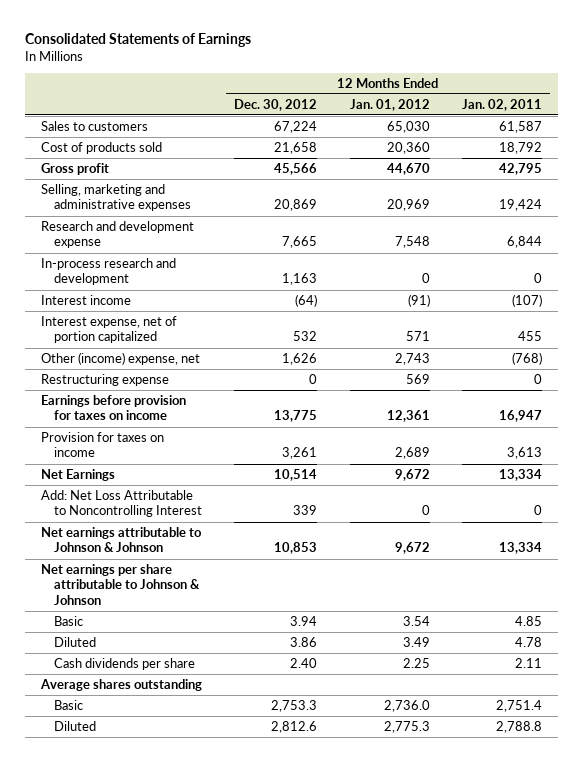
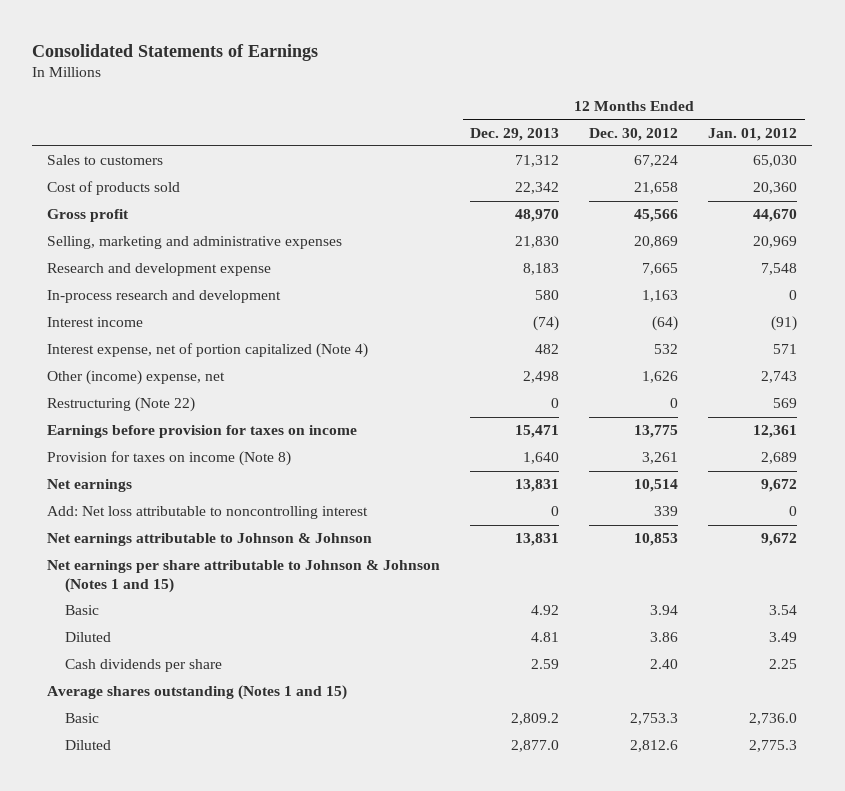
- | 12 Months Ended Dec. 30, 2012 | 12 Months Ended Jan. 01, 2012 | 12 Months Ended Jan. 02, 2011
+ | 12 Months Ended Dec. 29, 2013 | 12 Months Ended Dec. 30, 2012 | 12 Months Ended Jan. 01, 2012
- Interest expense, net of portion capitalized | 532 | 571 | 455
+ Interest expense, net of portion capitalized (Note 4) | 482 | 532 | 571
- Restructuring expense | 0 | 569 | 0
+ Restructuring (Note 22) | 0 | 0 | 569
- Provision for taxes on income | 3,261 | 2,689 | 3,613
- Net Earnings | 10,514 | 9,672 | 13,334
- Add: Net Loss Attributable to Noncontrolling Interest | 339 | 0 | 0
+ Provision for taxes on income (Note 8) | 1,640 | 3,261 | 2,689
+ Net earnings | 13,831 | 10,514 | 9,672
+ Add: Net loss attributable to noncontrolling interest | 0 | 339 | 0
- Net earnings per share attributable to Johnson & Johnson
+ Net earnings per share attributable to Johnson & Johnson (Notes 1 and 15)
- Average shares outstanding
+ Average shares outstanding (Notes 1 and 15)

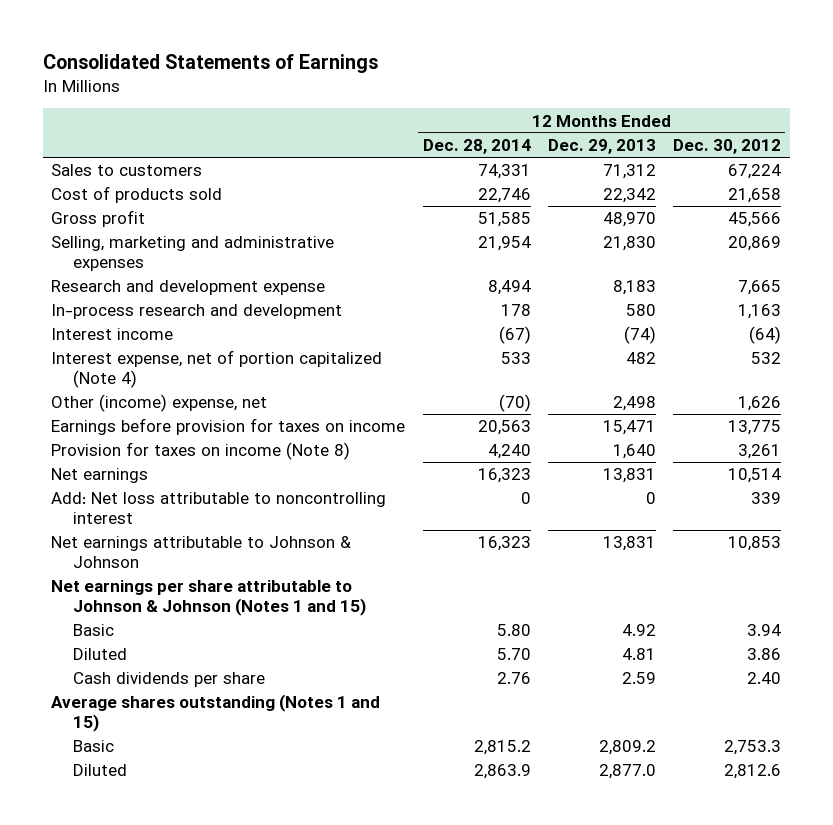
- | 12 Months Ended Dec. 29, 2013 | 12 Months Ended Dec. 30, 2012 | 12 Months Ended Jan. 01, 2012
+ | 12 Months Ended Dec. 28, 2014 | 12 Months Ended Dec. 29, 2013 | 12 Months Ended Dec. 30, 2012
- Restructuring (Note 22) | 0 | 0 | 569

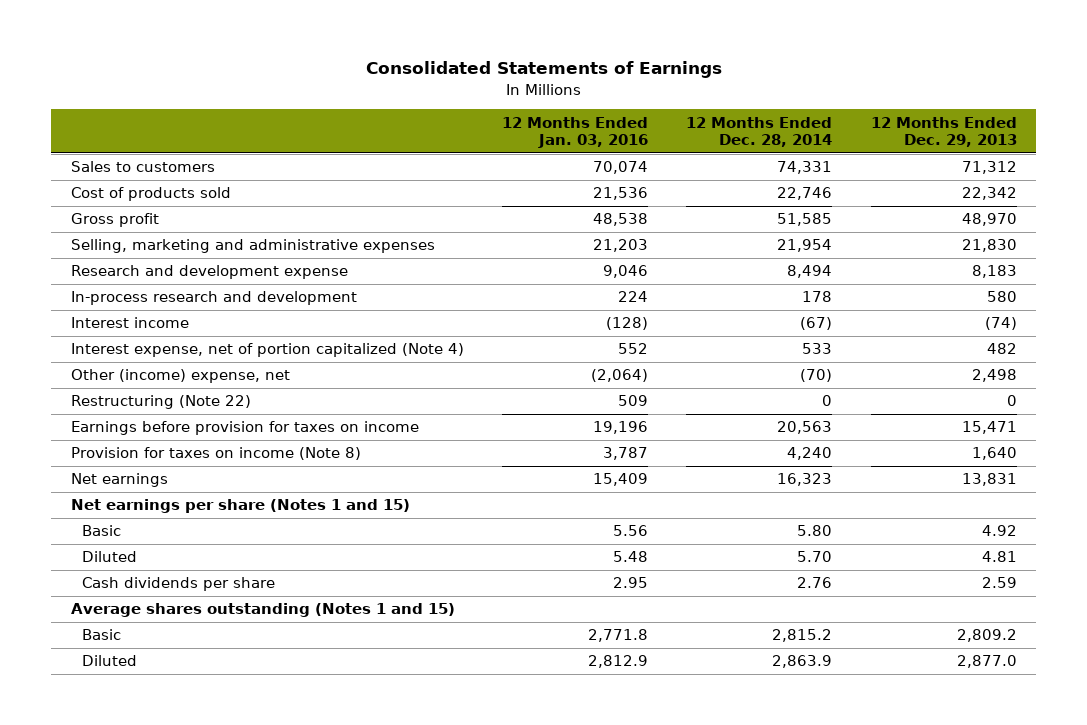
- | 12 Months Ended Dec. 28, 2014 | 12 Months Ended Dec. 29, 2013 | 12 Months Ended Dec. 30, 2012
+ | 12 Months Ended Jan. 03, 2016 | 12 Months Ended Dec. 28, 2014 | 12 Months Ended Dec. 29, 2013
+ Restructuring (Note 22) | 509 | 0 | 0
- Add: Net loss attributable to noncontrolling interest | 0 | 0 | 339
- Net earnings attributable to Johnson & Johnson | 16,323 | 13,831 | 10,853
- Net earnings per share attributable to Johnson & Johnson (Notes 1 and 15)
+ Net earnings per share (Notes 1 and 15)

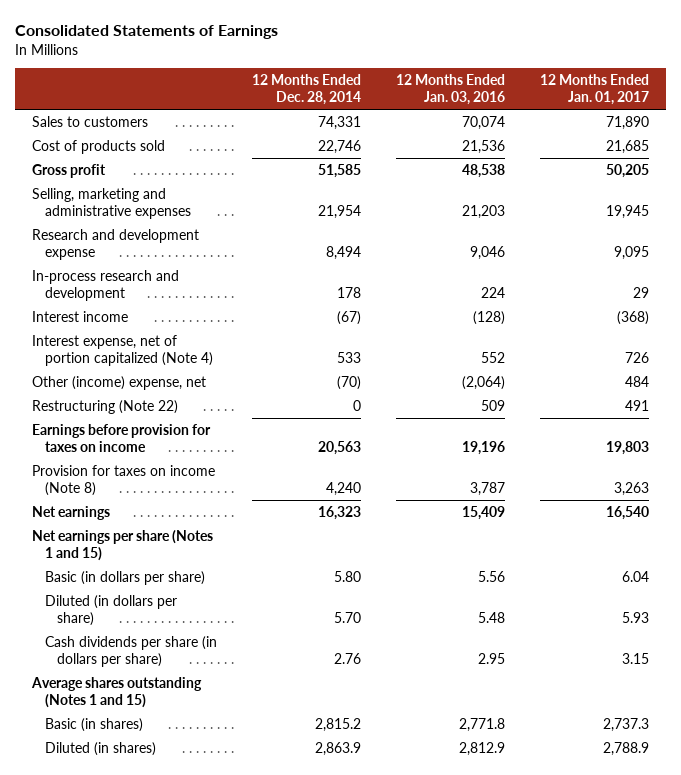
- | 12 Months Ended Jan. 03, 2016 | 12 Months Ended Dec. 28, 2014 | 12 Months Ended Dec. 29, 2013
+ | 12 Months Ended Dec. 28, 2014 | 12 Months Ended Jan. 03, 2016 | 12 Months Ended Jan. 01, 2017
- Basic | 5.56 | 5.80 | 4.92
- Diluted | 5.48 | 5.70 | 4.81
- Cash dividends per share | 2.95 | 2.76 | 2.59
+ Basic (in dollars per share) | 5.80 | 5.56 | 6.04
+ Diluted (in dollars per share) | 5.70 | 5.48 | 5.93
+ Cash dividends per share (in dollars per share) | 2.76 | 2.95 | 3.15
- Basic | 2,771.8 | 2,815.2 | 2,809.2
- Diluted | 2,812.9 | 2,863.9 | 2,877.0
+ Basic (in shares) | 2,815.2 | 2,771.8 | 2,737.3
+ Diluted (in shares) | 2,863.9 | 2,812.9 | 2,788.9

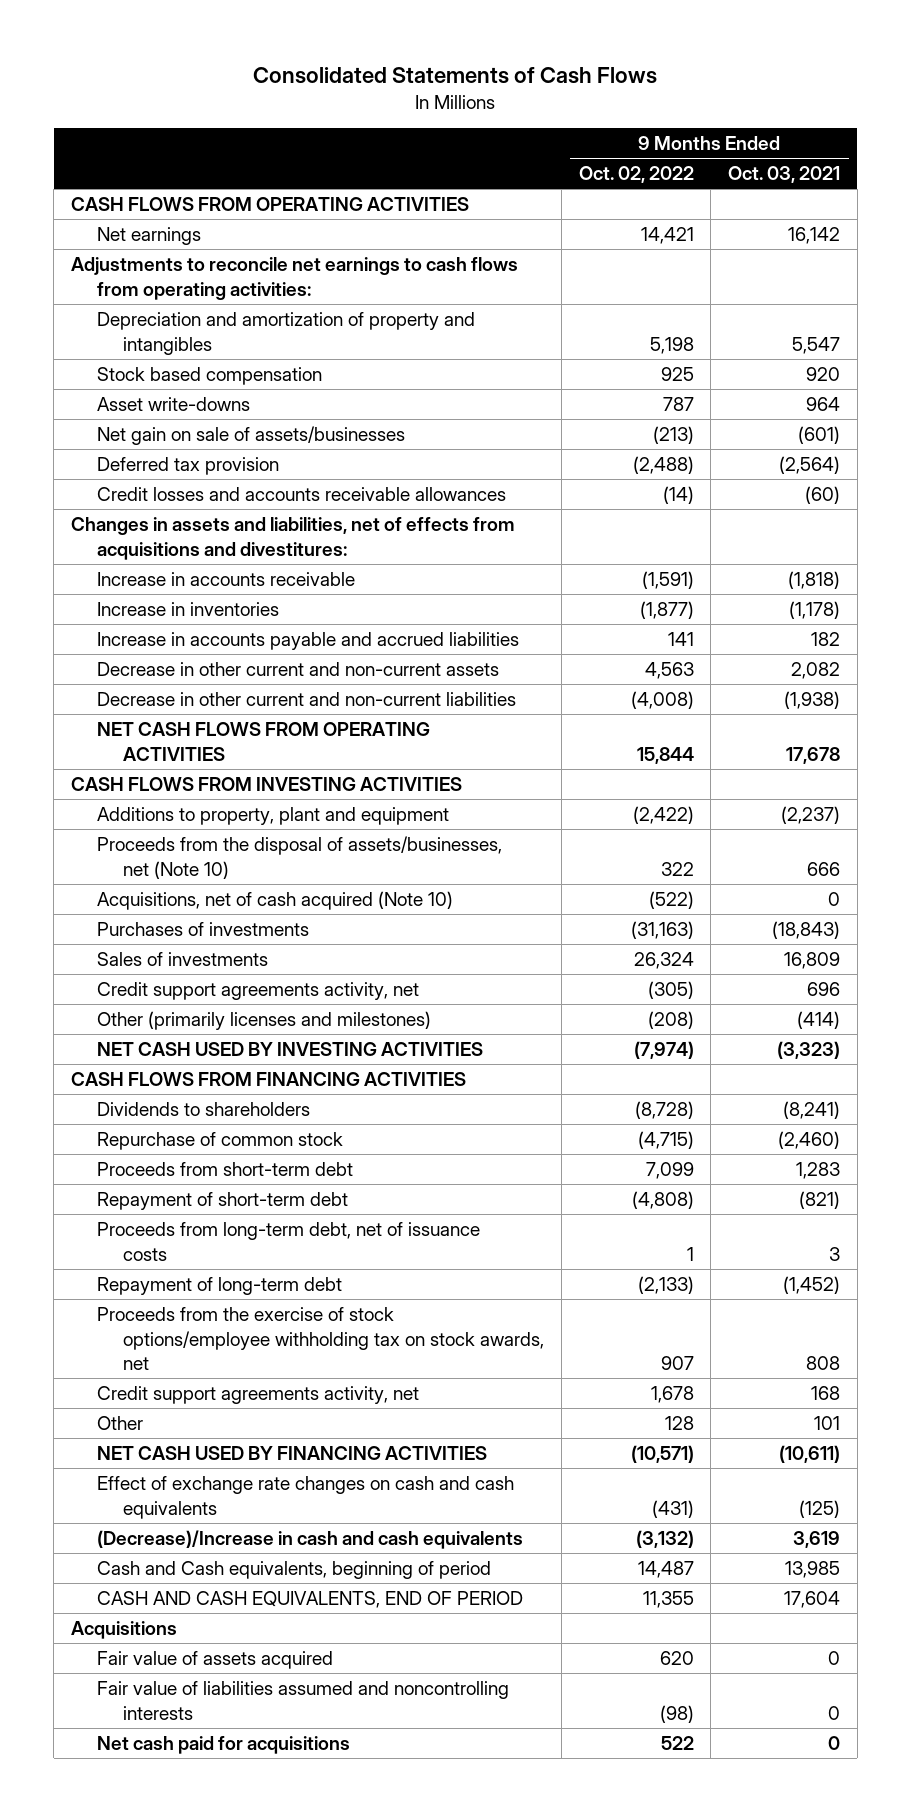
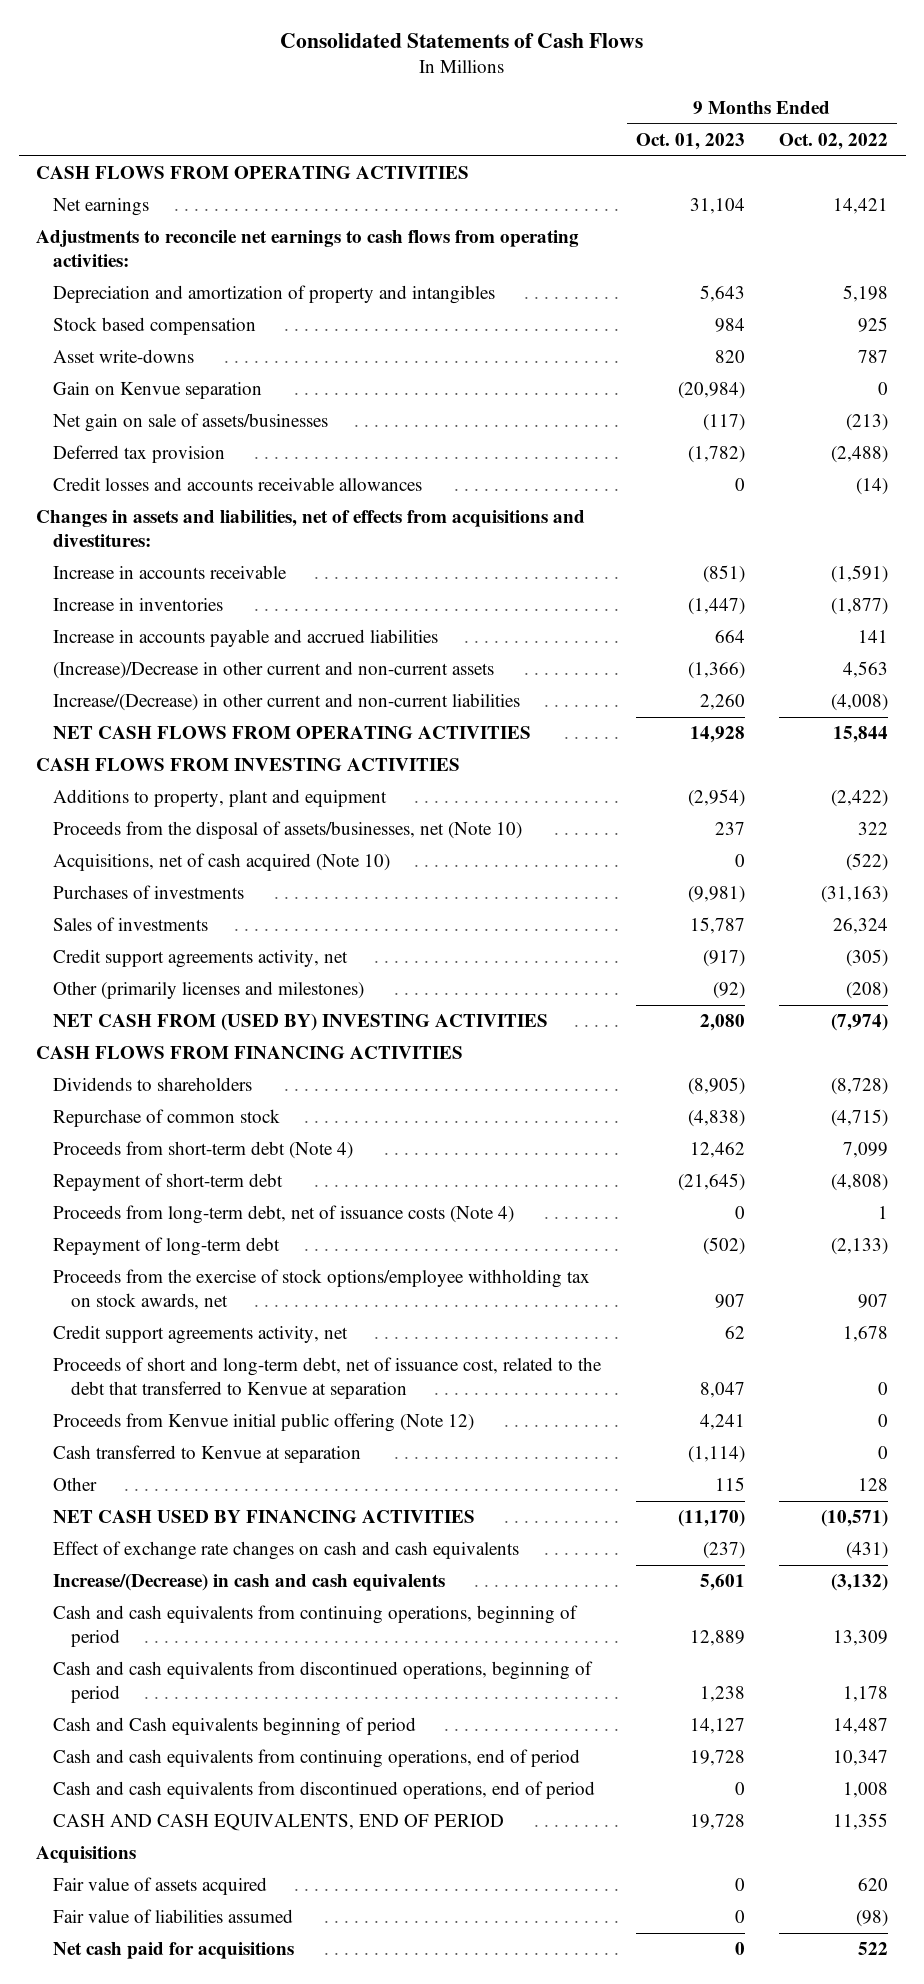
- | 9 Months Ended Oct. 02, 2022 | 9 Months Ended Oct. 03, 2021
+ | 9 Months Ended Oct. 01, 2023 | 9 Months Ended Oct. 02, 2022
+ Gain on Kenvue separation | (20,984) | 0
- Decrease in other current and non-current assets | 4,563 | 2,082
- Decrease in other current and non-current liabilities | (4,008) | (1,938)
+ (Increase)/Decrease in other current and non-current assets | (1,366) | 4,563
+ Increase/(Decrease) in other current and non-current liabilities | 2,260 | (4,008)
- NET CASH USED BY INVESTING ACTIVITIES | (7,974) | (3,323)
+ NET CASH FROM (USED BY) INVESTING ACTIVITIES | 2,080 | (7,974)
- Proceeds from short-term debt | 7,099 | 1,283
+ Proceeds from short-term debt (Note 4) | 12,462 | 7,099
- Proceeds from long-term debt, net of issuance costs | 1 | 3
+ Proceeds from long-term debt, net of issuance costs (Note 4) | 0 | 1
+ Proceeds of short and long-term debt, net of issuance cost, related to the debt that transferred to Kenvue at separation | 8,047 | 0
+ Proceeds from Kenvue initial public offering (Note 12) | 4,241 | 0
+ Cash transferred to Kenvue at separation | (1,114) | 0
- (Decrease)/Increase in cash and cash equivalents | (3,132) | 3,619
- Cash and Cash equivalents, beginning of period | 14,487 | 13,985
+ Increase/(Decrease) in cash and cash equivalents | 5,601 | (3,132)
+ Cash and cash equivalents from continuing operations, beginning of period | 12,889 | 13,309
+ Cash and cash equivalents from discontinued operations, beginning of period | 1,238 | 1,178
+ Cash and Cash equivalents beginning of period | 14,127 | 14,487
+ Cash and cash equivalents from continuing operations, end of period | 19,728 | 10,347
+ Cash and cash equivalents from discontinued operations, end of period | 0 | 1,008
- Fair value of liabilities assumed and noncontrolling interests | (98) | 0
+ Fair value of liabilities assumed | 0 | (98)

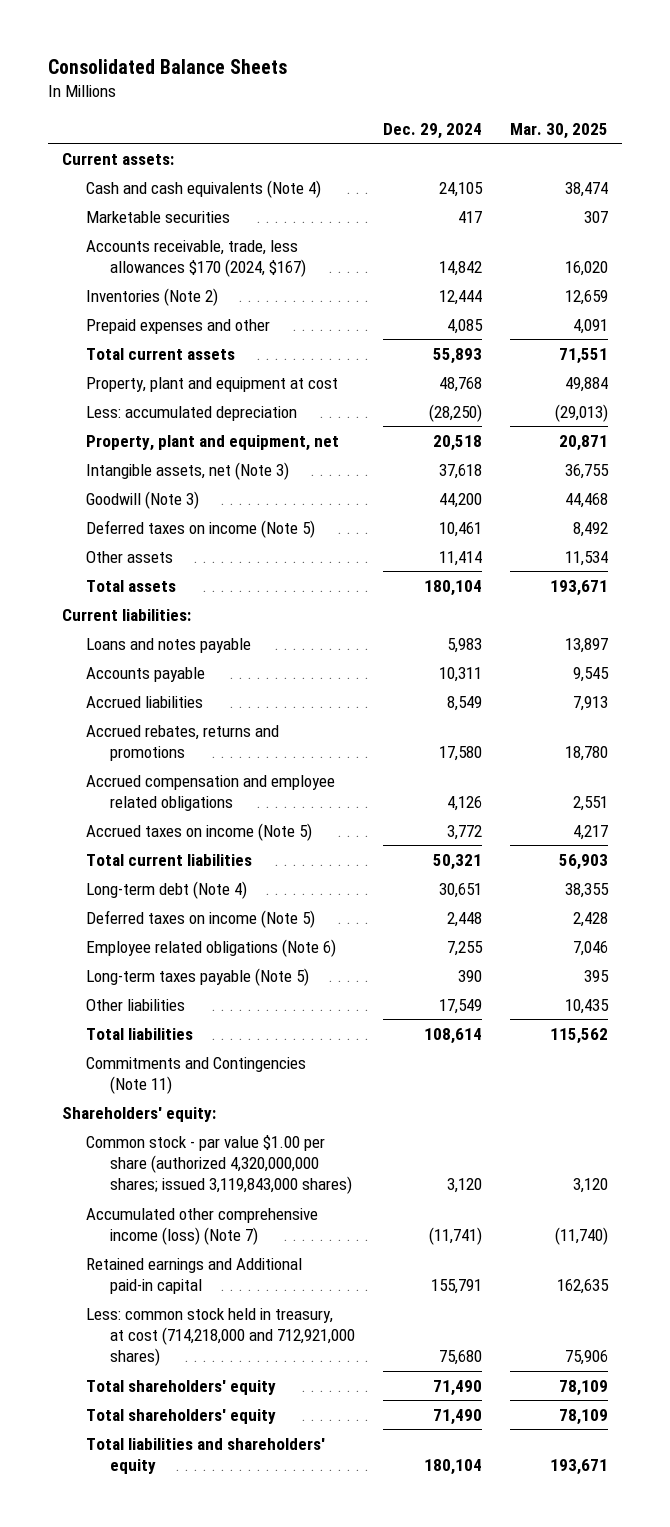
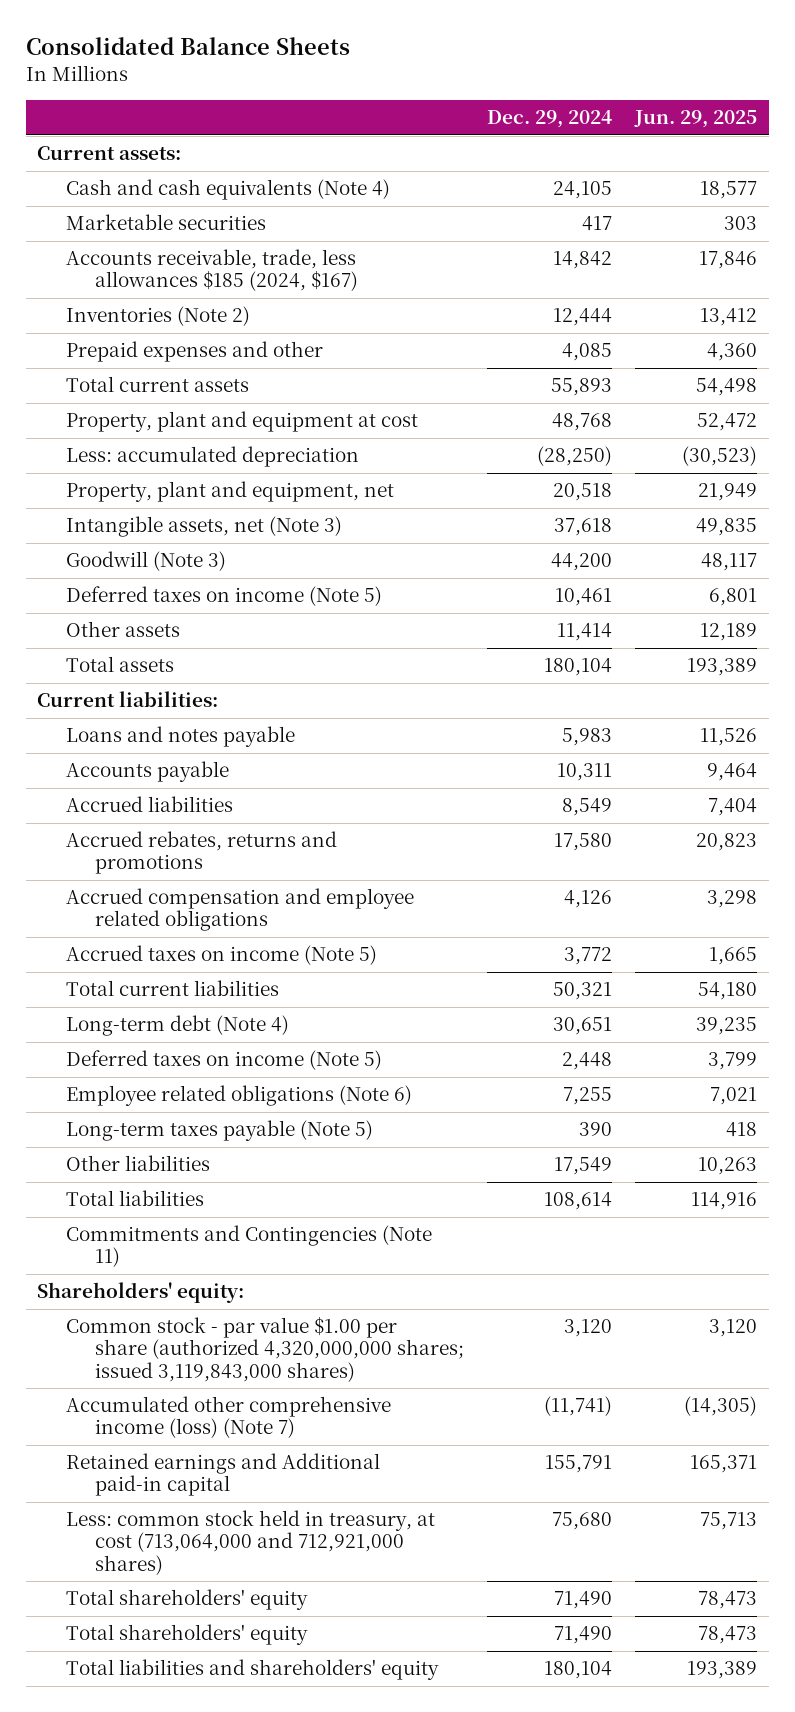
- | Dec. 29, 2024 | Mar. 30, 2025
+ | Dec. 29, 2024 | Jun. 29, 2025
- Accounts receivable, trade, less allowances $170 (2024, $167) | 14,842 | 16,020
+ Accounts receivable, trade, less allowances $185 (2024, $167) | 14,842 | 17,846
- Less: common stock held in treasury, at cost (714,218,000 and 712,921,000 shares) | 75,680 | 75,906
+ Less: common stock held in treasury, at cost (713,064,000 and 712,921,000 shares) | 75,680 | 75,713

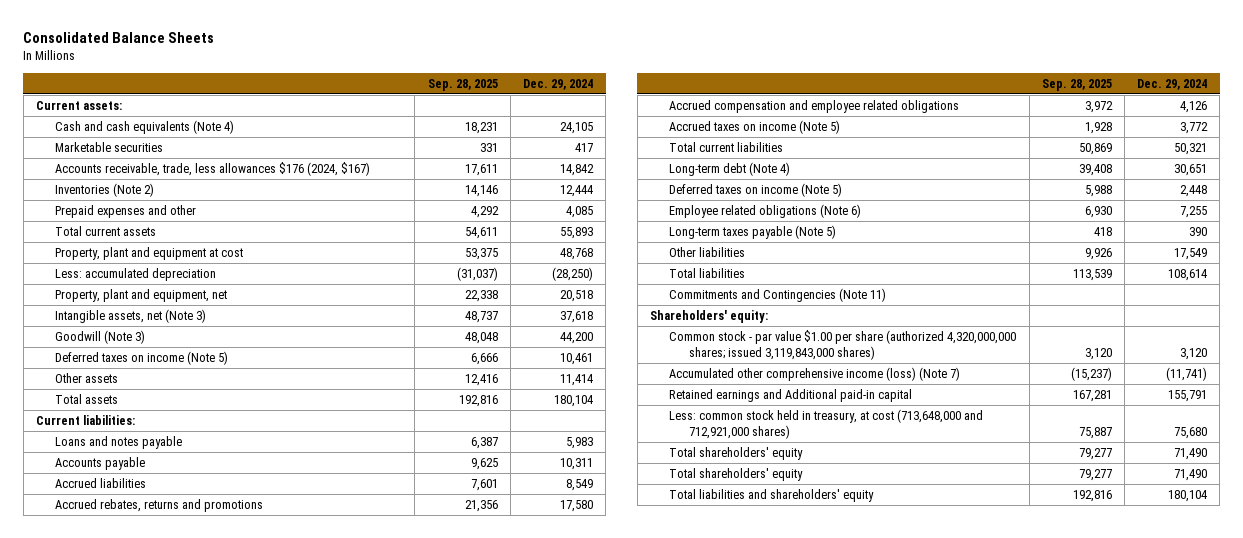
- | Dec. 29, 2024 | Jun. 29, 2025
+ | Sep. 28, 2025 | Dec. 29, 2024
- Accounts receivable, trade, less allowances $185 (2024, $167) | 14,842 | 17,846
+ Accounts receivable, trade, less allowances $176 (2024, $167) | 17,611 | 14,842
- Less: common stock held in treasury, at cost (713,064,000 and 712,921,000 shares) | 75,680 | 75,713
+ Less: common stock held in treasury, at cost (713,648,000 and 712,921,000 shares) | 75,887 | 75,680

